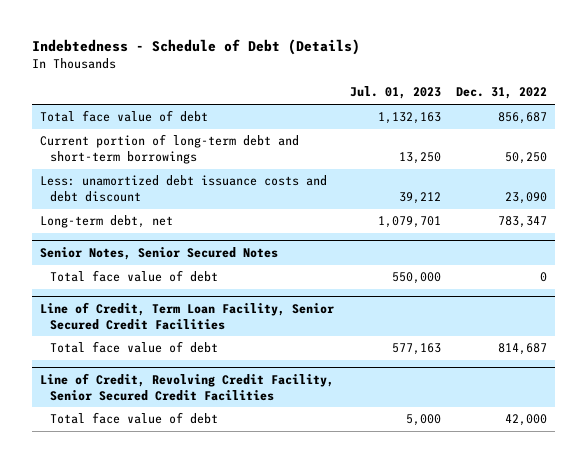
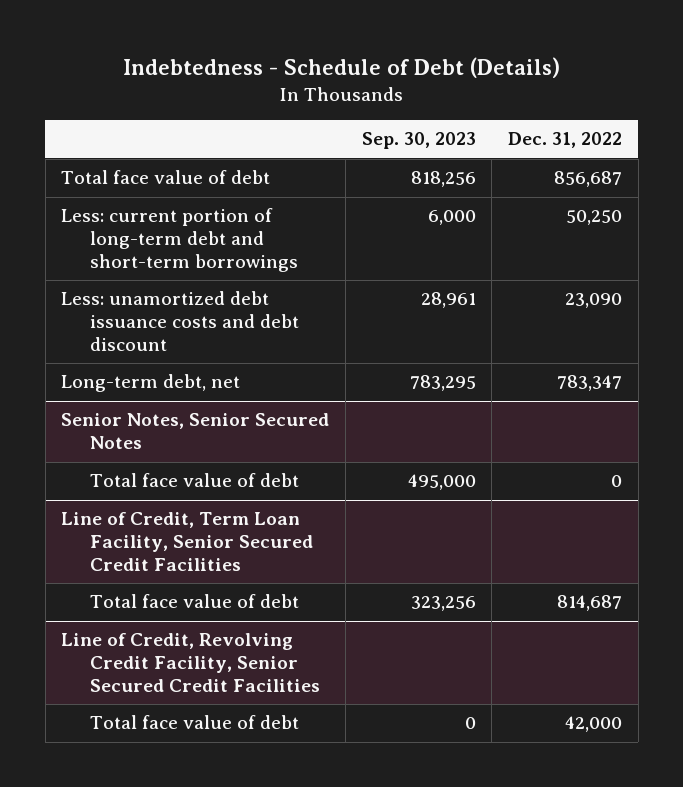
- | Jul. 01, 2023 | Dec. 31, 2022
+ | Sep. 30, 2023 | Dec. 31, 2022
- Current portion of long-term debt and short-term borrowings | 13,250 | 50,250
+ Less: current portion of long-term debt and short-term borrowings | 6,000 | 50,250

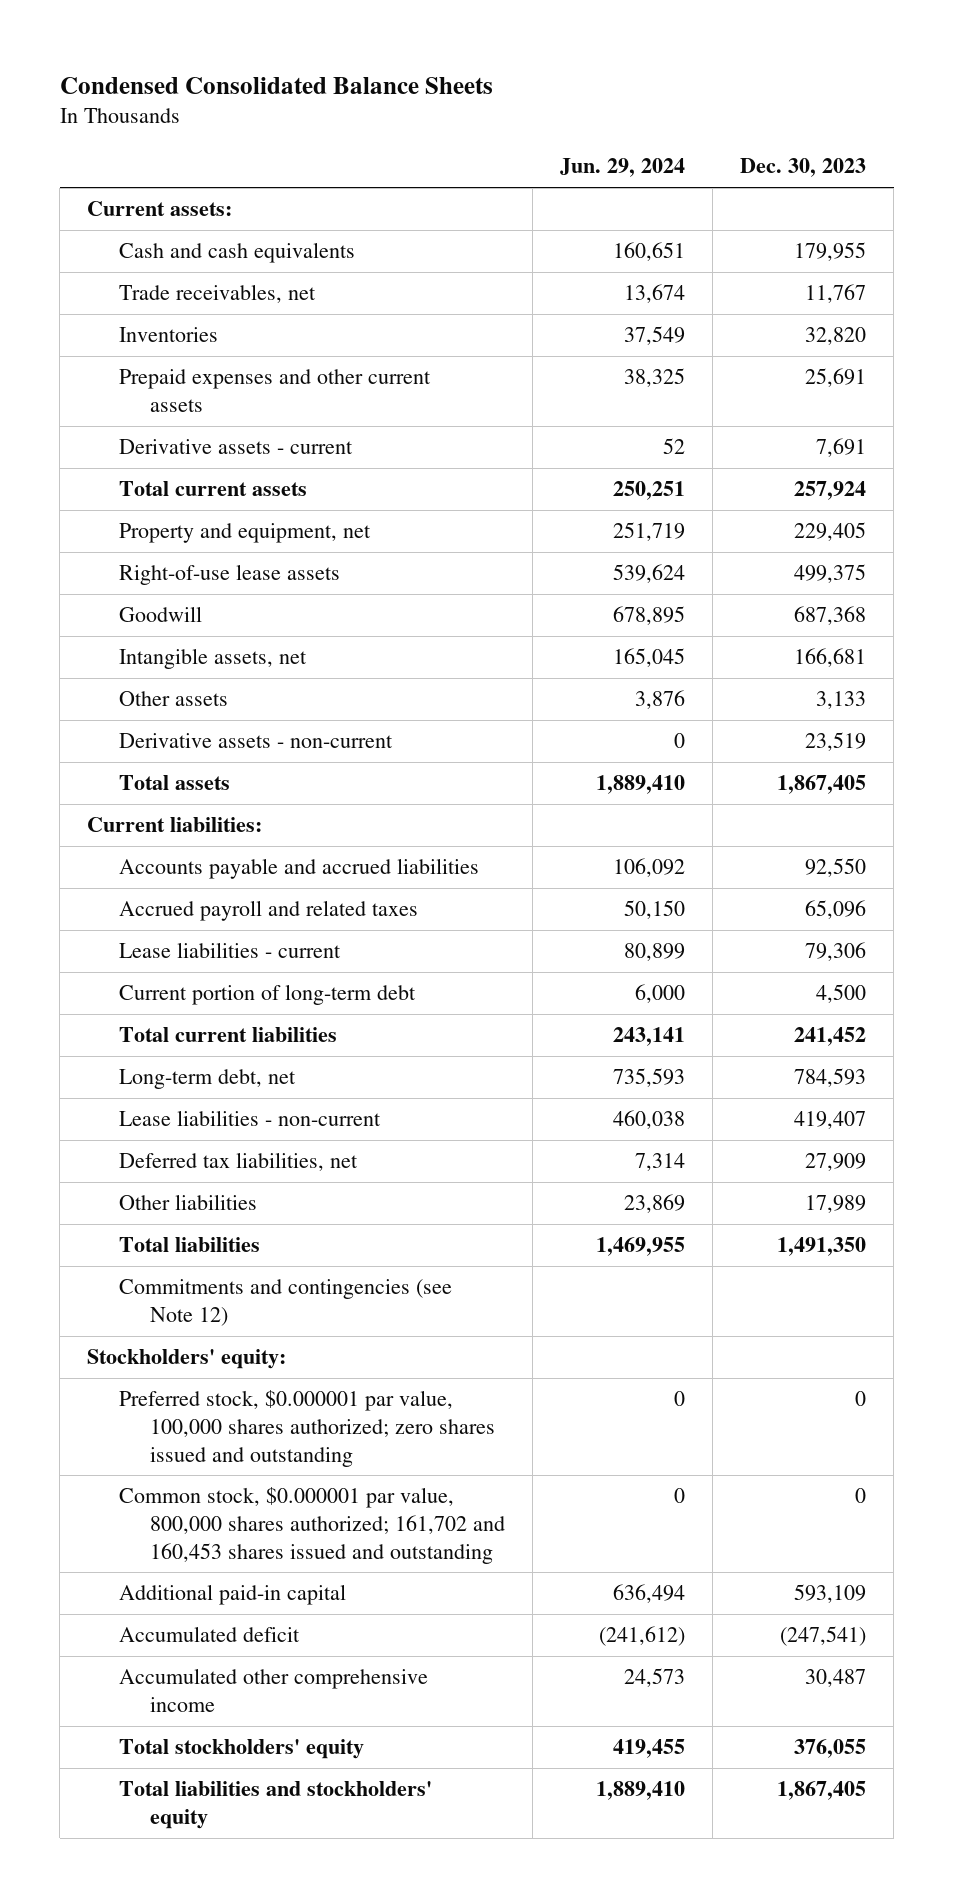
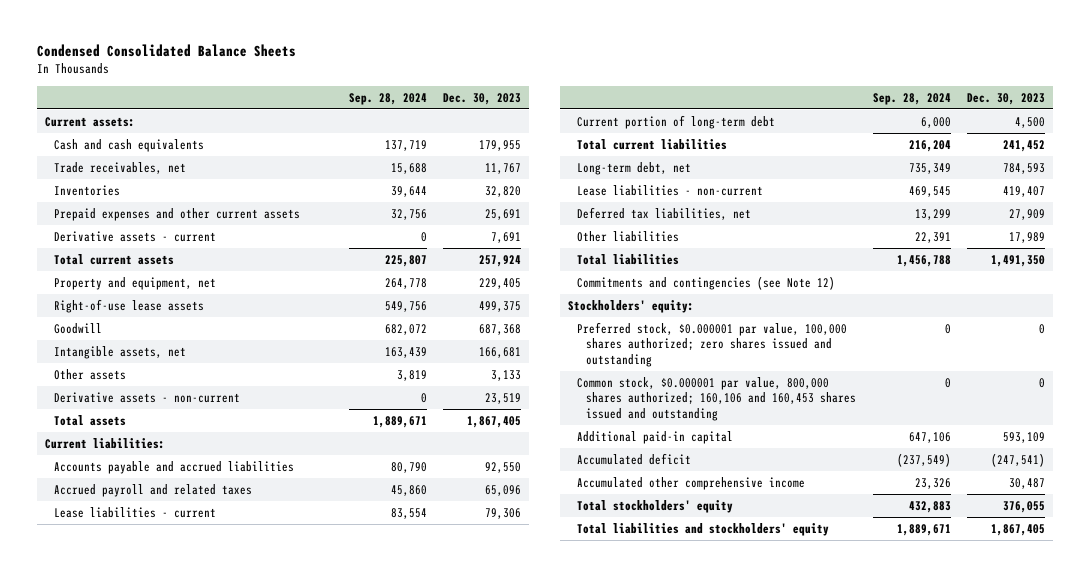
- | Jun. 29, 2024 | Dec. 30, 2023
+ | Sep. 28, 2024 | Dec. 30, 2023
- Common stock, $0.000001 par value, 800,000 shares authorized; 161,702 and 160,453 shares issued and outstanding | 0 | 0
+ Common stock, $0.000001 par value, 800,000 shares authorized; 160,106 and 160,453 shares issued and outstanding | 0 | 0

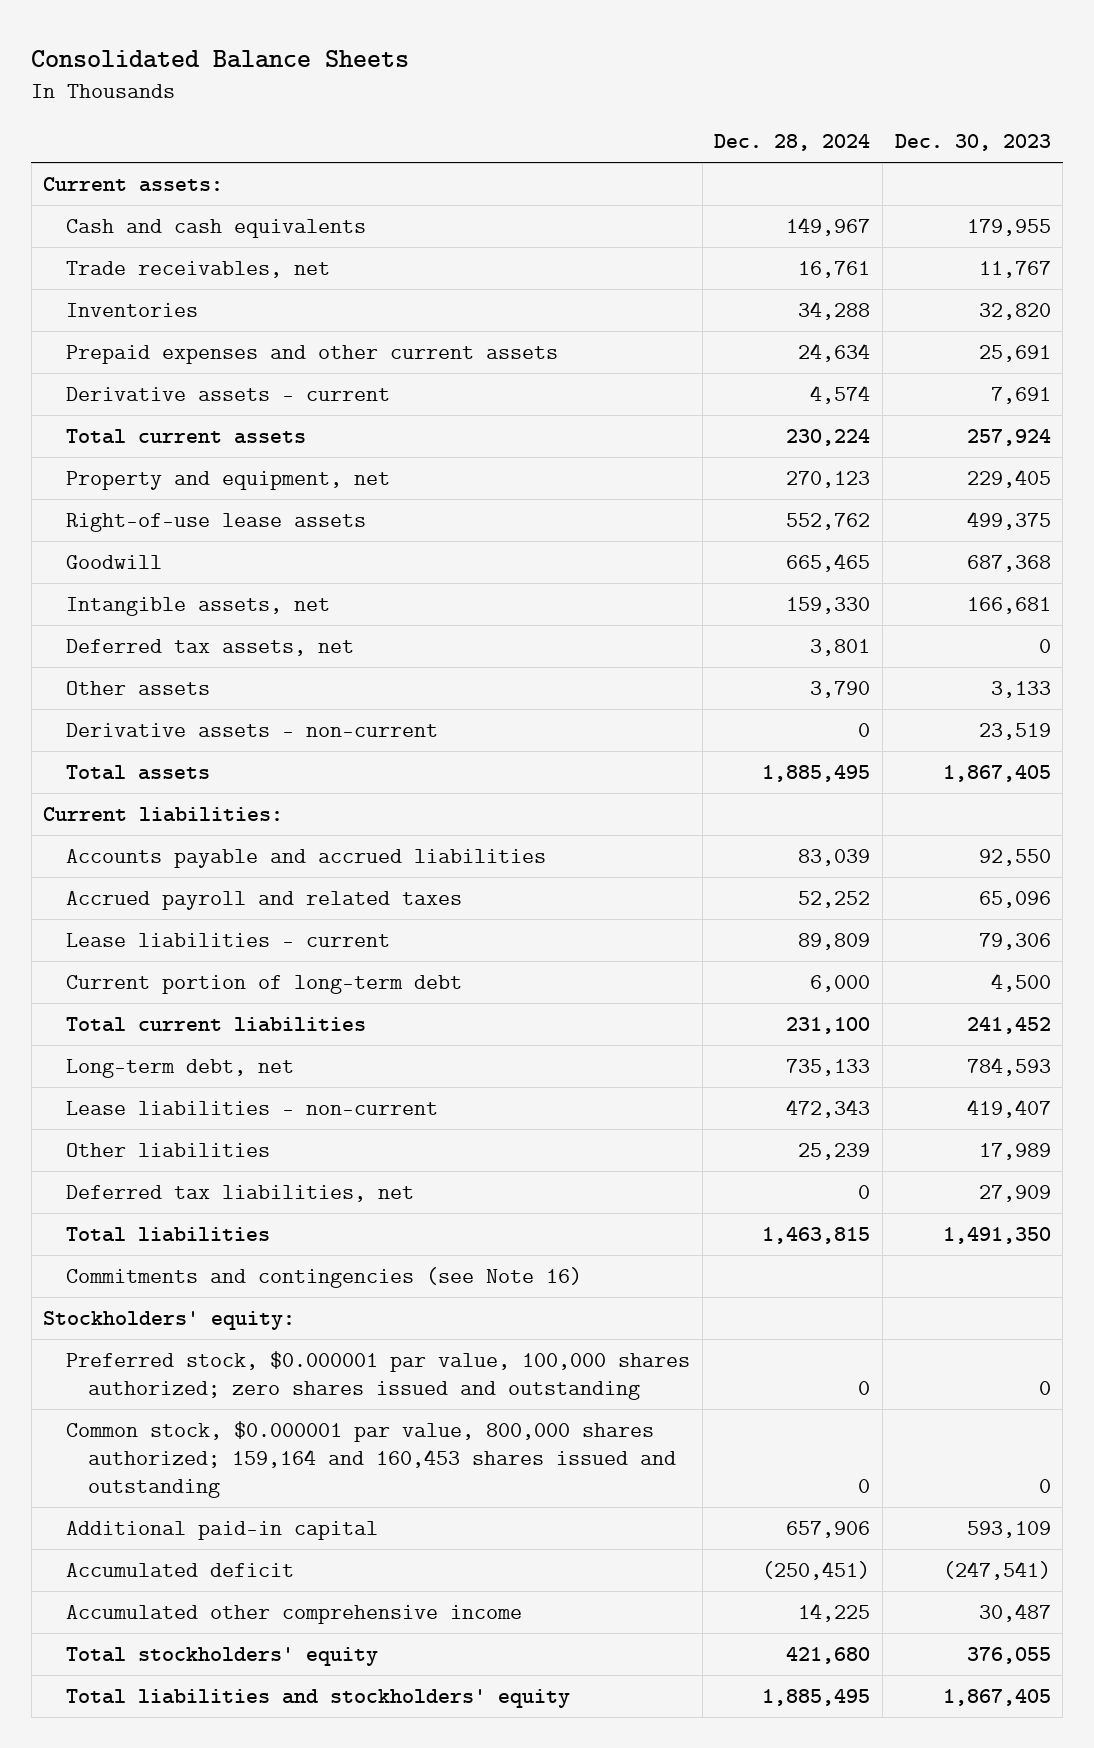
- Condensed Consolidated Balance Sheets
+ Consolidated Balance Sheets
- | Sep. 28, 2024 | Dec. 30, 2023
+ | Dec. 28, 2024 | Dec. 30, 2023
+ Deferred tax assets, net | 3,801 | 0
moved down: Deferred tax liabilities, net | 0 | 27,909
- Commitments and contingencies (see Note 12)
+ Commitments and contingencies (see Note 16)
- Common stock, $0.000001 par value, 800,000 shares authorized; 160,106 and 160,453 shares issued and outstanding | 0 | 0
+ Common stock, $0.000001 par value, 800,000 shares authorized; 159,164 and 160,453 shares issued and outstanding | 0 | 0

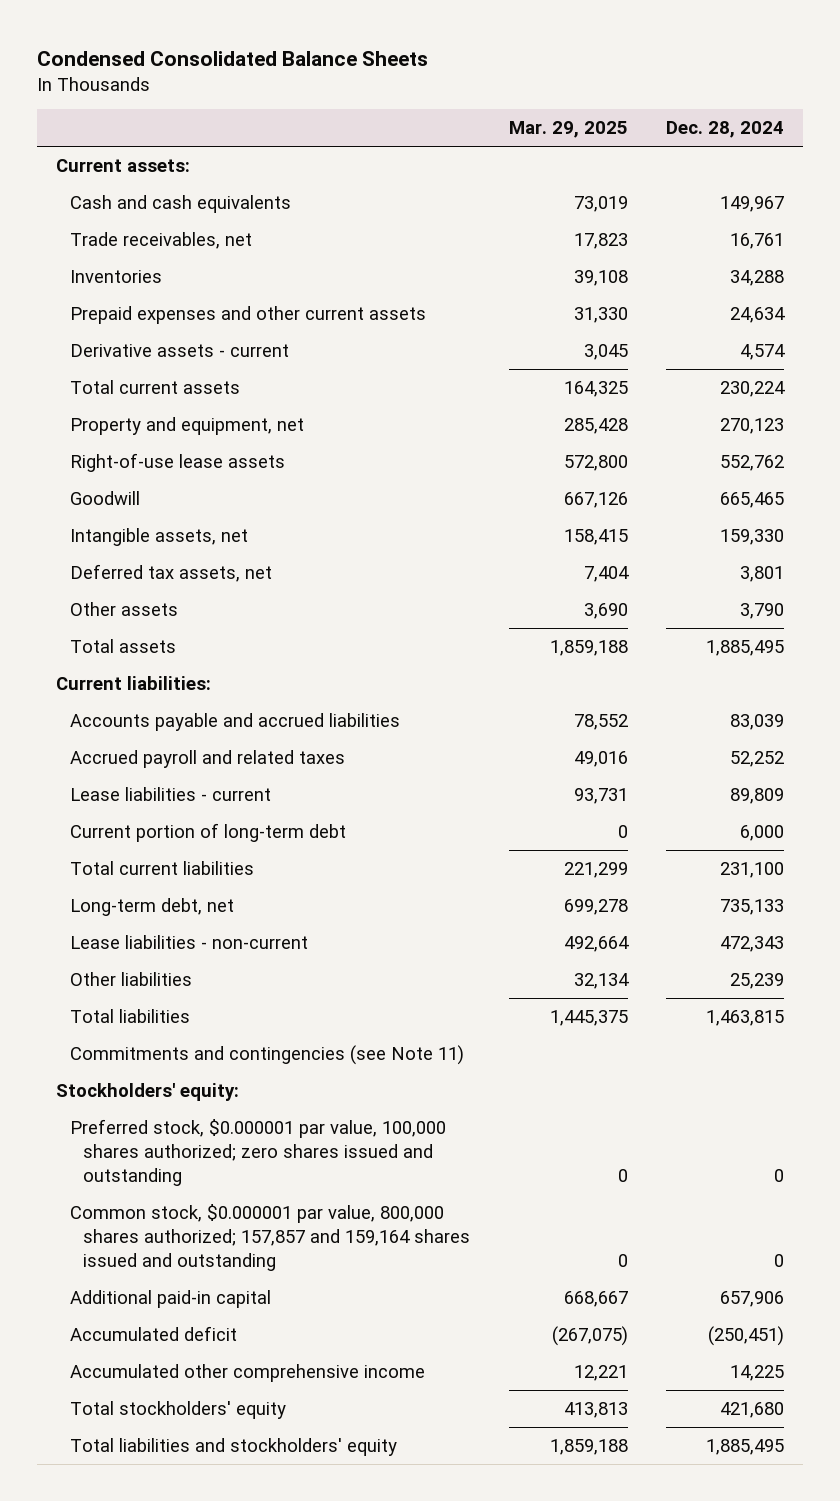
- Consolidated Balance Sheets
+ Condensed Consolidated Balance Sheets
- | Dec. 28, 2024 | Dec. 30, 2023
+ | Mar. 29, 2025 | Dec. 28, 2024
- Derivative assets - non-current | 0 | 23,519
- Deferred tax liabilities, net | 0 | 27,909
- Commitments and contingencies (see Note 16)
+ Commitments and contingencies (see Note 11)
- Common stock, $0.000001 par value, 800,000 shares authorized; 159,164 and 160,453 shares issued and outstanding | 0 | 0
+ Common stock, $0.000001 par value, 800,000 shares authorized; 157,857 and 159,164 shares issued and outstanding | 0 | 0

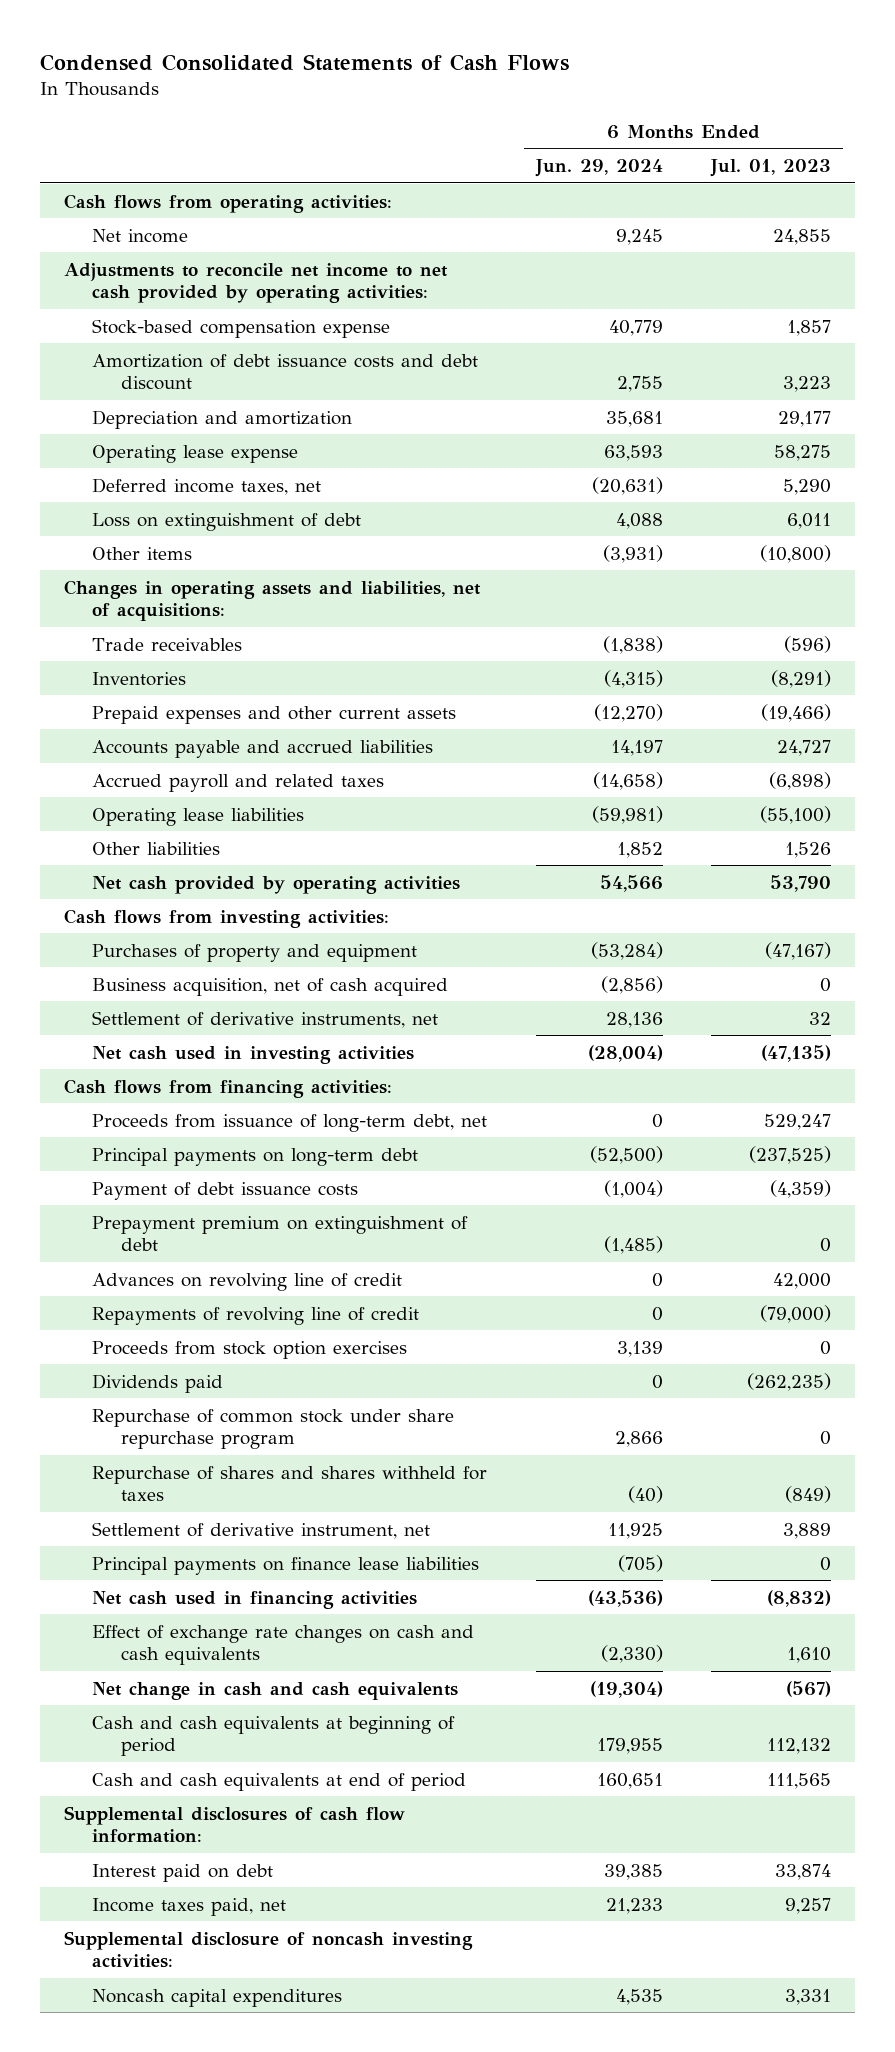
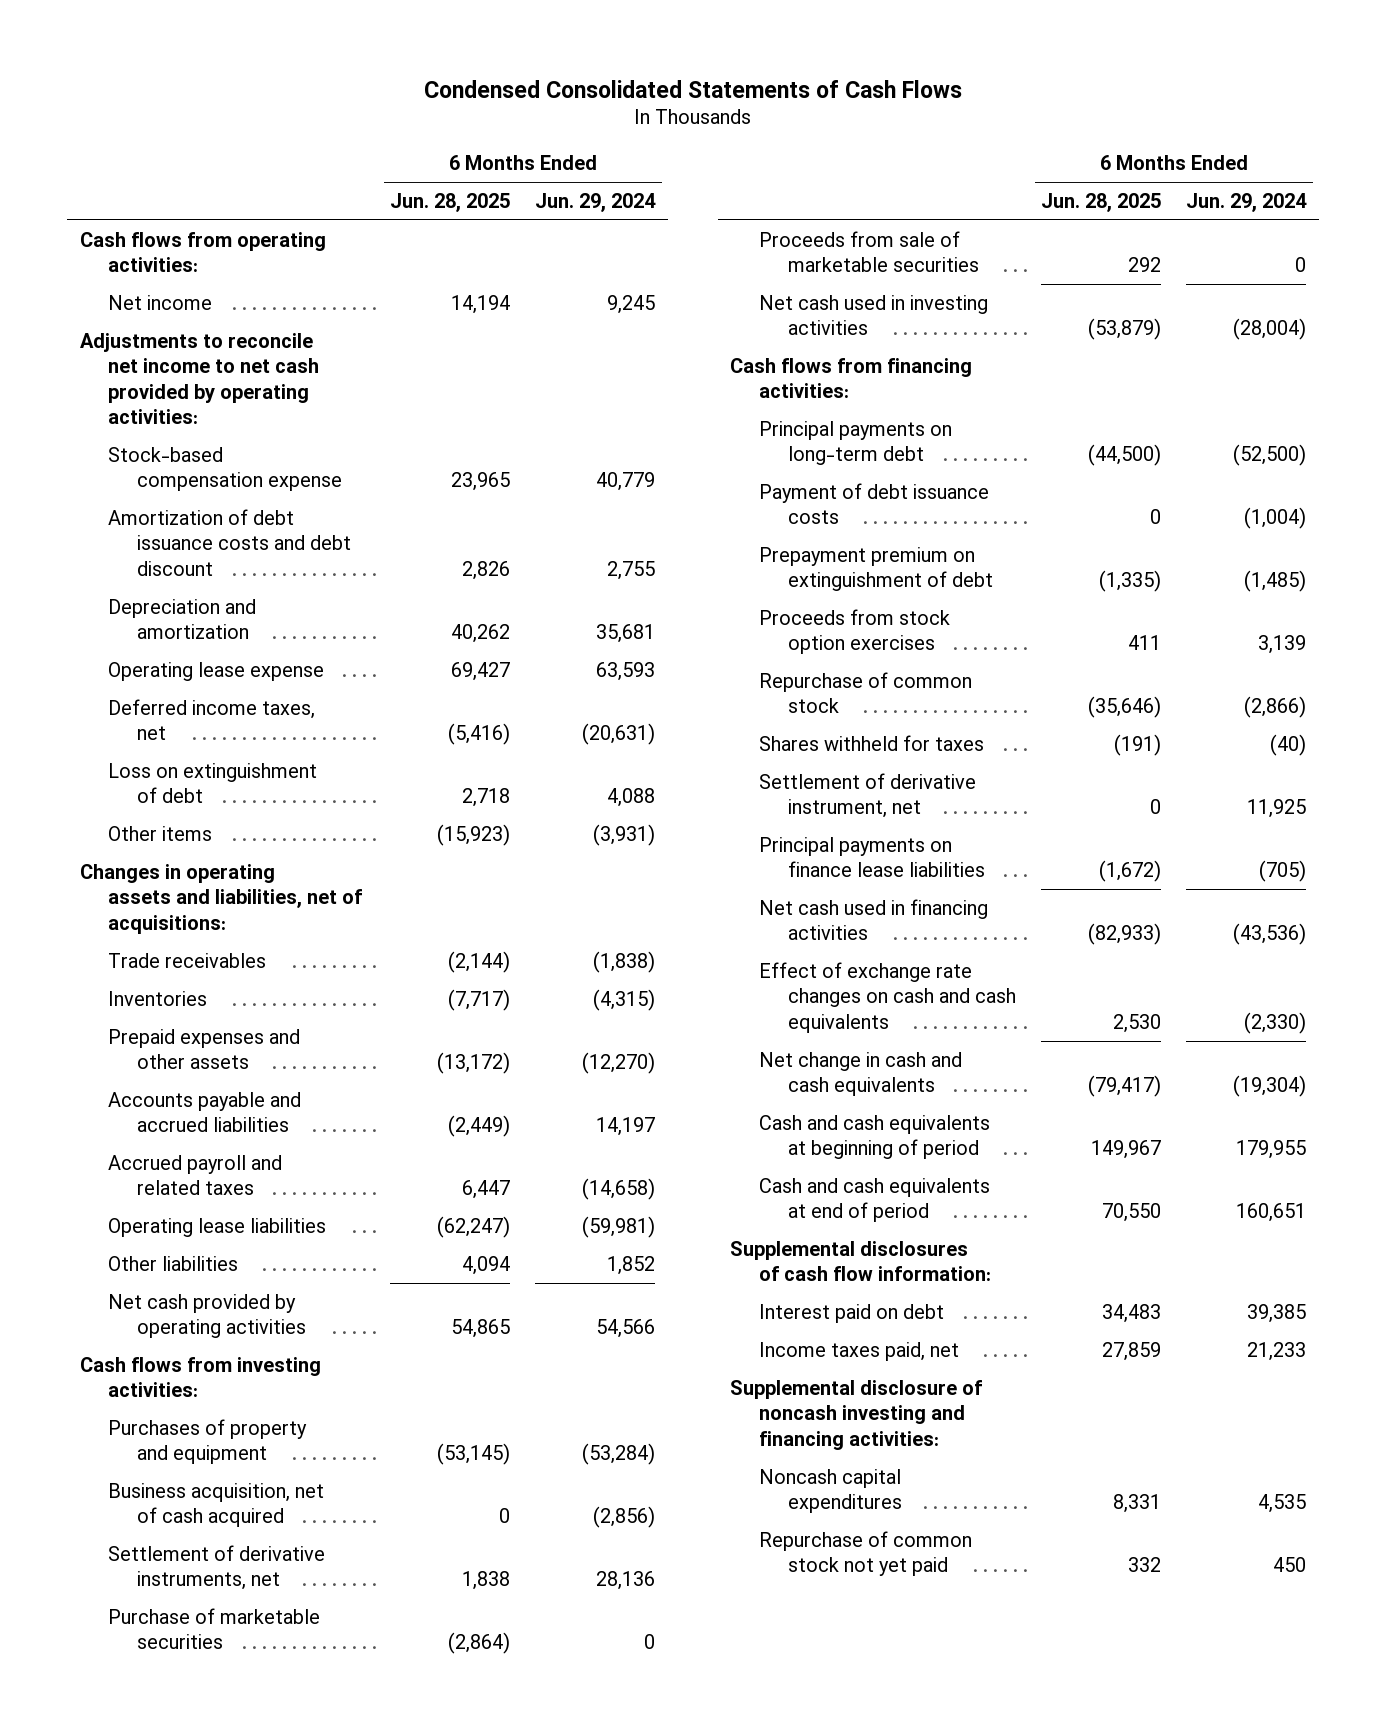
- | 6 Months Ended Jun. 29, 2024 | 6 Months Ended Jul. 01, 2023
+ | 6 Months Ended Jun. 28, 2025 | 6 Months Ended Jun. 29, 2024
- Prepaid expenses and other current assets | (12,270) | (19,466)
+ Prepaid expenses and other assets | (13,172) | (12,270)
+ Purchase of marketable securities | (2,864) | 0
+ Proceeds from sale of marketable securities | 292 | 0
- Proceeds from issuance of long-term debt, net | 0 | 529,247
- Advances on revolving line of credit | 0 | 42,000
- Repayments of revolving line of credit | 0 | (79,000)
- Dividends paid | 0 | (262,235)
- Repurchase of common stock under share repurchase program | 2,866 | 0
- Repurchase of shares and shares withheld for taxes | (40) | (849)
+ Repurchase of common stock | (35,646) | (2,866)
+ Shares withheld for taxes | (191) | (40)
- Supplemental disclosure of noncash investing activities:
+ Supplemental disclosure of noncash investing and financing activities:
+ Repurchase of common stock not yet paid | 332 | 450

